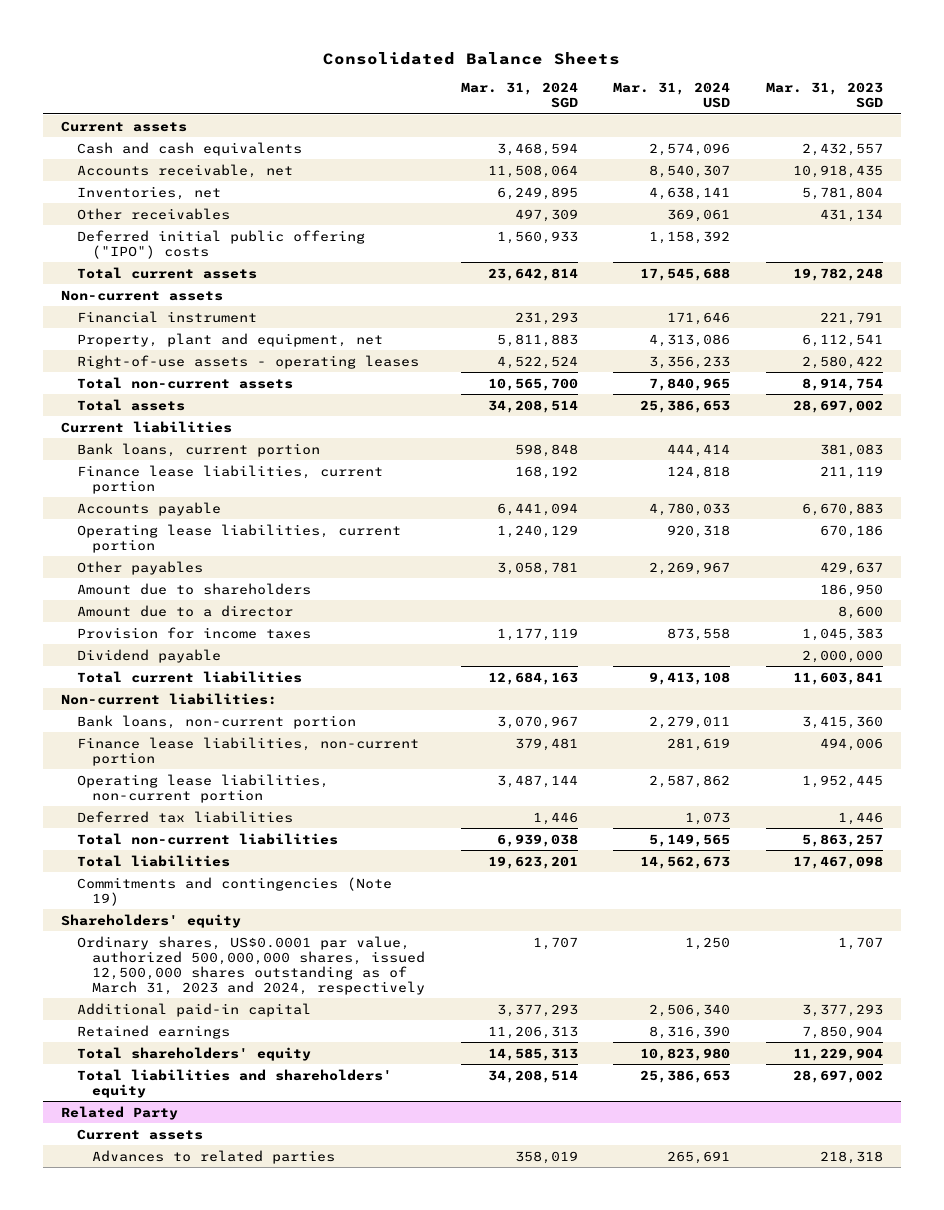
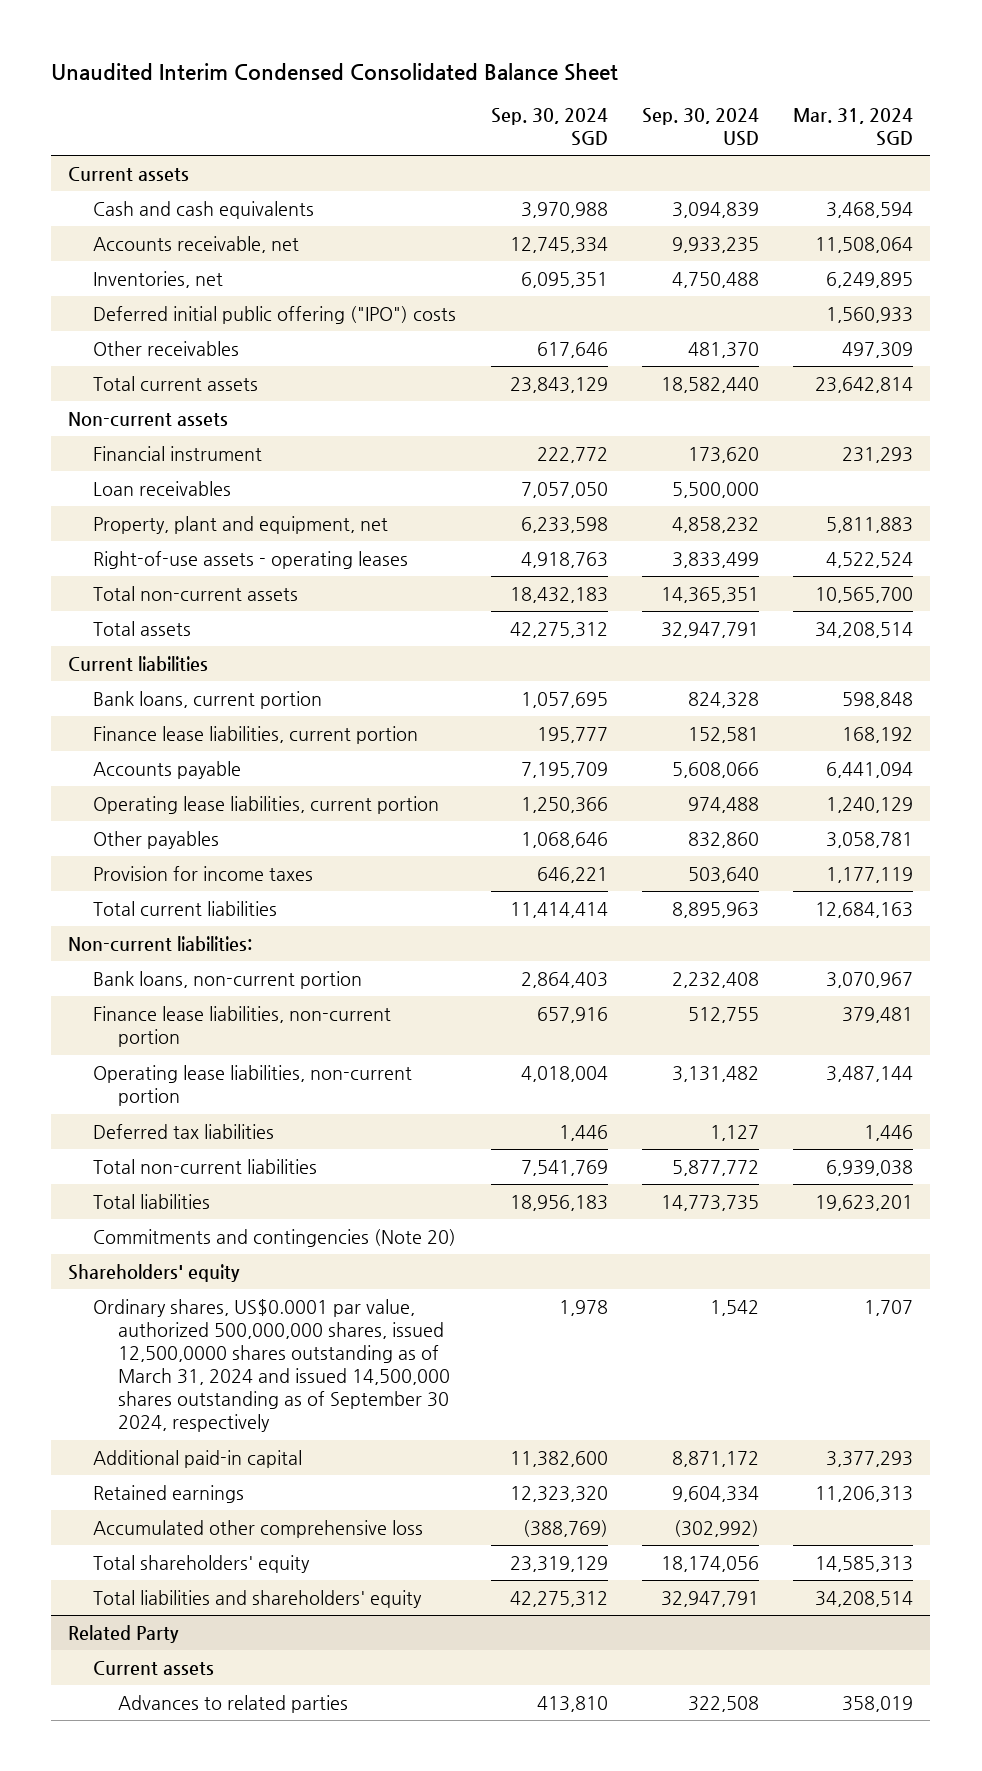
- Consolidated Balance Sheets
+ Unaudited Interim Condensed Consolidated Balance Sheet
- | Mar. 31, 2024 SGD | Mar. 31, 2024 USD | Mar. 31, 2023 SGD
+ | Sep. 30, 2024 SGD | Sep. 30, 2024 USD | Mar. 31, 2024 SGD
moved down: Other receivables | 617,646 | 481,370 | 497,309
+ Loan receivables | 7,057,050 | 5,500,000 |
- Amount due to shareholders | | | 186,950
- Amount due to a director | | | 8,600
- Dividend payable | | | 2,000,000
- Commitments and contingencies (Note 19)
+ Commitments and contingencies (Note 20)
- Ordinary shares, US$0.0001 par value, authorized 500,000,000 shares, issued 12,500,000 shares outstanding as of March 31, 2023 and 2024, respectively | 1,707 | 1,250 | 1,707
+ Ordinary shares, US$0.0001 par value, authorized 500,000,000 shares, issued 12,500,0000 shares outstanding as of March 31, 2024 and issued 14,500,000 shares outstanding as of September 30 2024, respectively | 1,978 | 1,542 | 1,707
+ Accumulated other comprehensive loss | (388,769) | (302,992) |

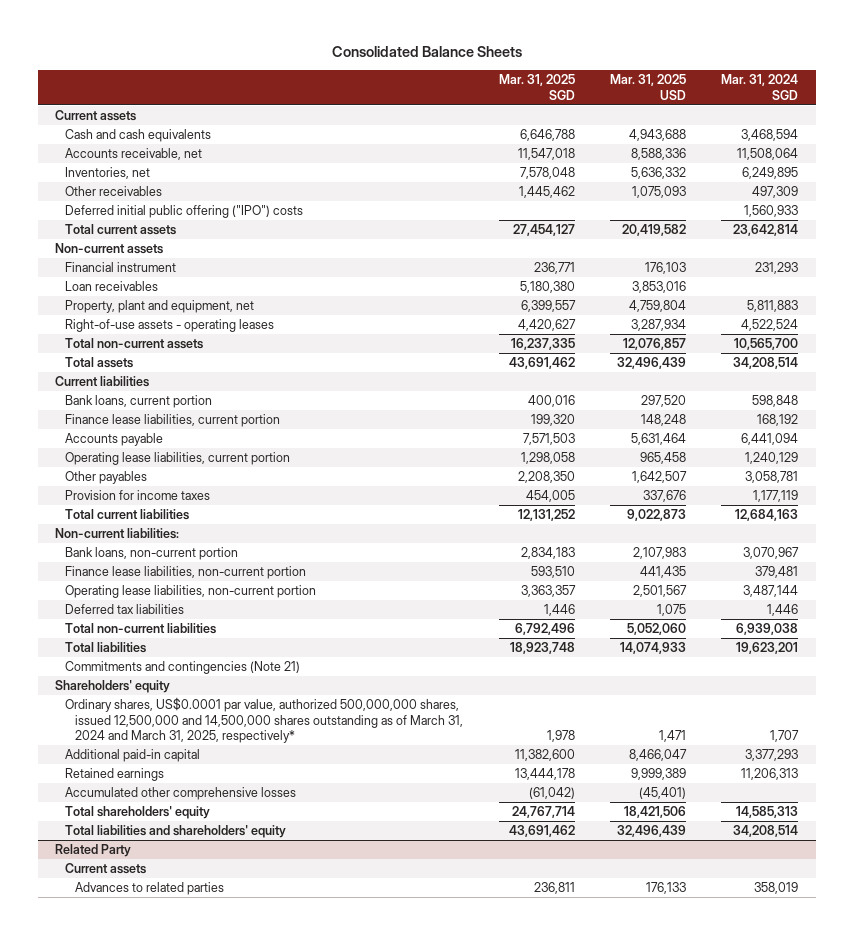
- Unaudited Interim Condensed Consolidated Balance Sheet
+ Consolidated Balance Sheets
- | Sep. 30, 2024 SGD | Sep. 30, 2024 USD | Mar. 31, 2024 SGD
+ | Mar. 31, 2025 SGD | Mar. 31, 2025 USD | Mar. 31, 2024 SGD
moved down: Deferred initial public offering ("IPO") costs | | | 1,560,933
- Commitments and contingencies (Note 20)
+ Commitments and contingencies (Note 21)
- Ordinary shares, US$0.0001 par value, authorized 500,000,000 shares, issued 12,500,0000 shares outstanding as of March 31, 2024 and issued 14,500,000 shares outstanding as of September 30 2024, respectively | 1,978 | 1,542 | 1,707
+ Ordinary shares, US$0.0001 par value, authorized 500,000,000 shares, issued 12,500,000 and 14,500,000 shares outstanding as of March 31, 2024 and March 31, 2025, respectively* | 1,978 | 1,471 | 1,707
- Accumulated other comprehensive loss | (388,769) | (302,992) |
+ Accumulated other comprehensive losses | (61,042) | (45,401) |

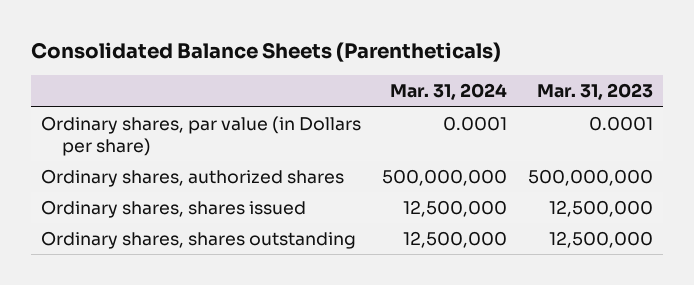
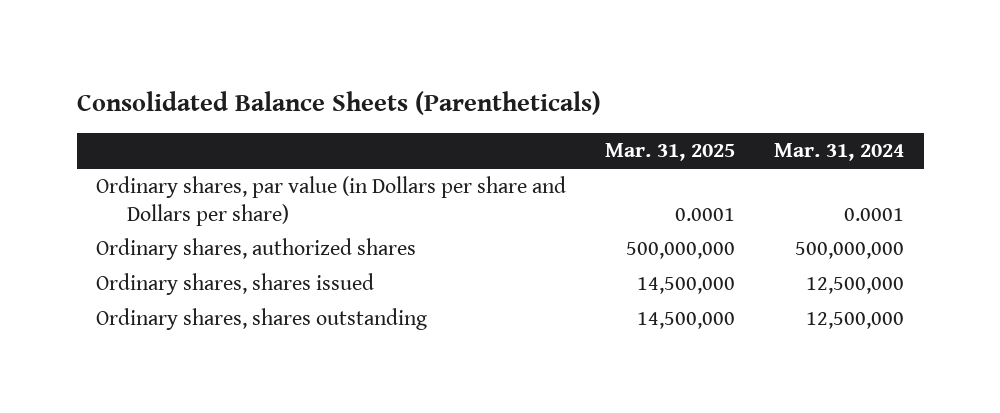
- | Mar. 31, 2024 | Mar. 31, 2023
+ | Mar. 31, 2025 | Mar. 31, 2024
- Ordinary shares, par value (in Dollars per share) | 0.0001 | 0.0001
+ Ordinary shares, par value (in Dollars per share and Dollars per share) | 0.0001 | 0.0001

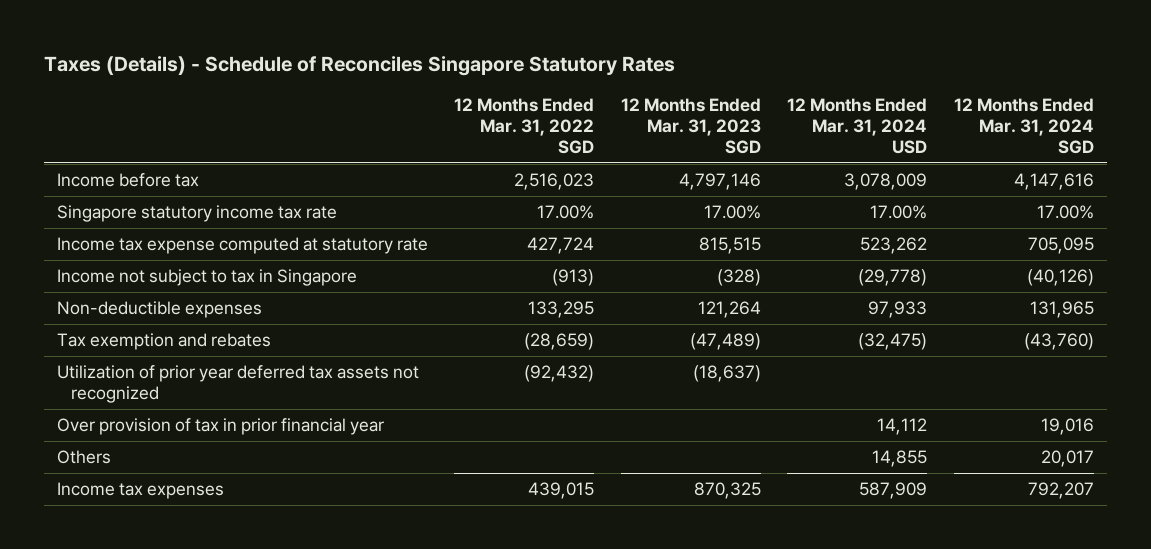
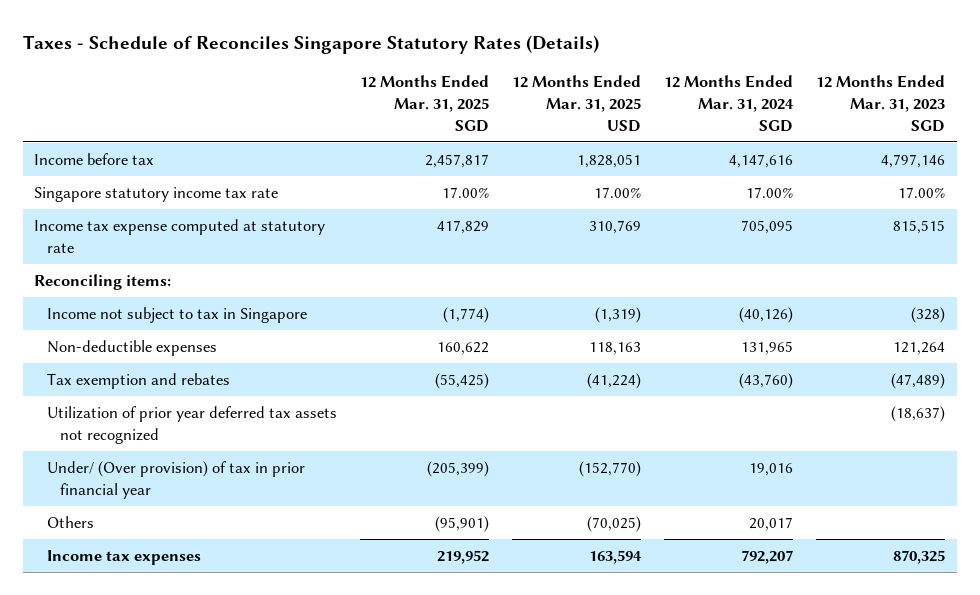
- Taxes (Details) - Schedule of Reconciles Singapore Statutory Rates
+ Taxes - Schedule of Reconciles Singapore Statutory Rates (Details)
- | 12 Months Ended Mar. 31, 2022 SGD | 12 Months Ended Mar. 31, 2023 SGD | 12 Months Ended Mar. 31, 2024 USD | 12 Months Ended Mar. 31, 2024 SGD
+ | 12 Months Ended Mar. 31, 2025 SGD | 12 Months Ended Mar. 31, 2025 USD | 12 Months Ended Mar. 31, 2024 SGD | 12 Months Ended Mar. 31, 2023 SGD
+ Reconciling items:
- Over provision of tax in prior financial year | | | 14,112 | 19,016
+ Under/ (Over provision) of tax in prior financial year | (205,399) | (152,770) | 19,016 |

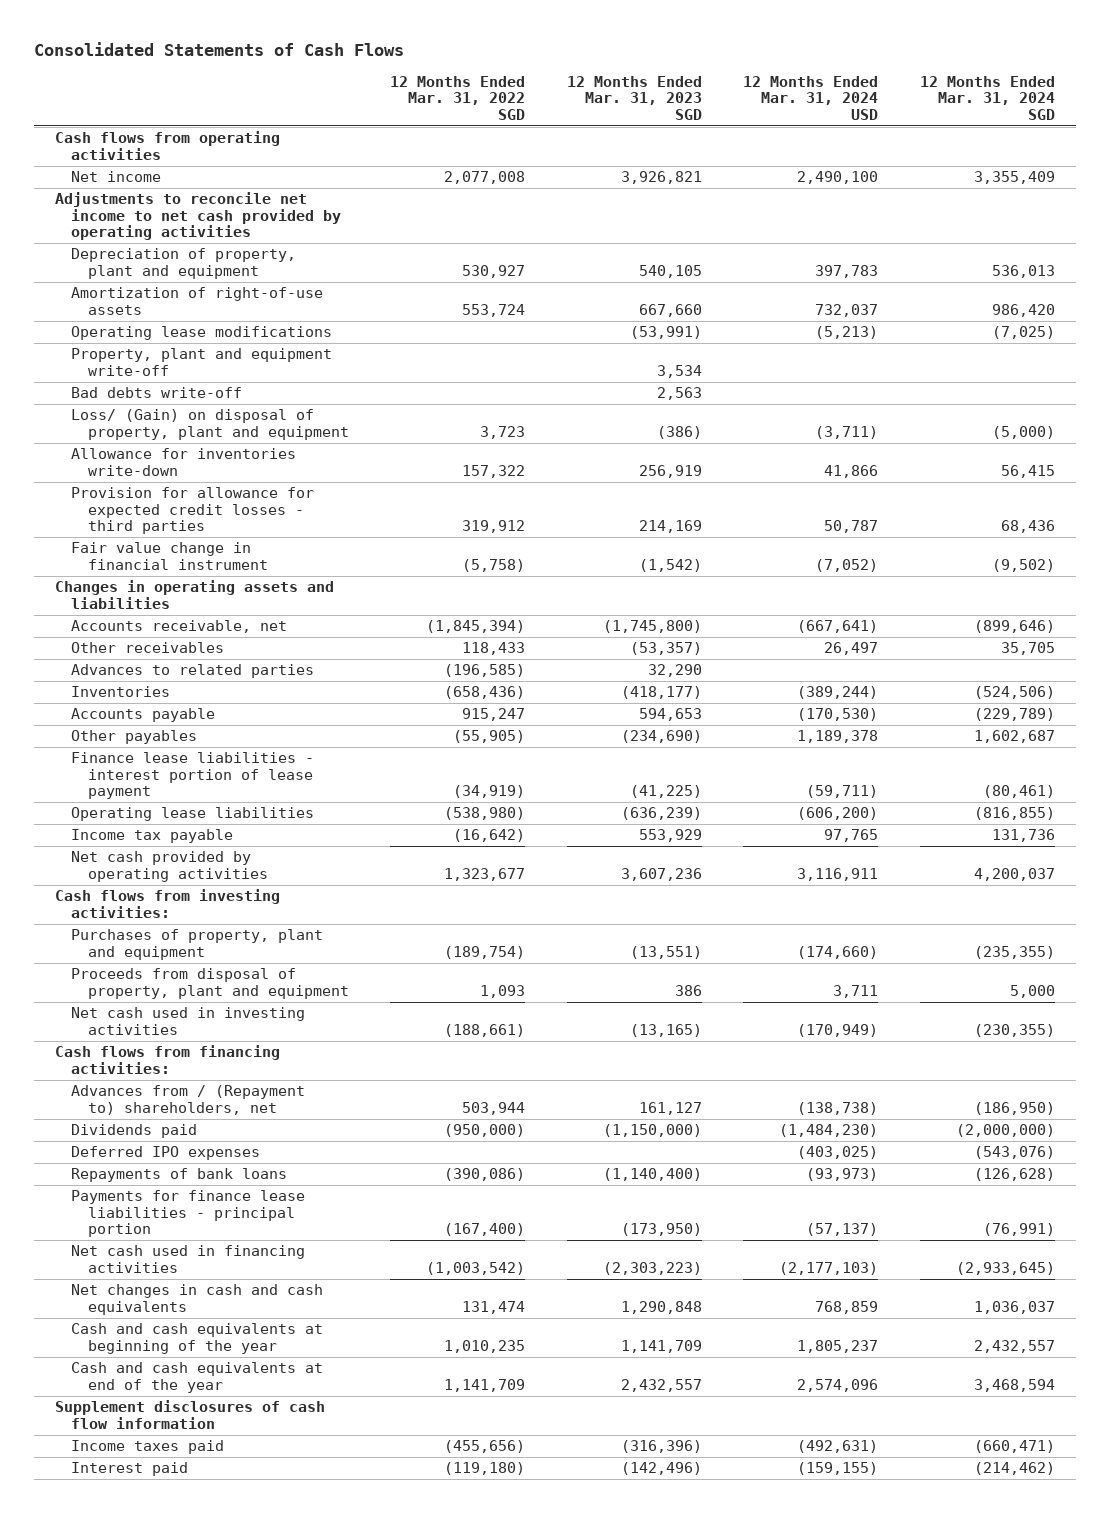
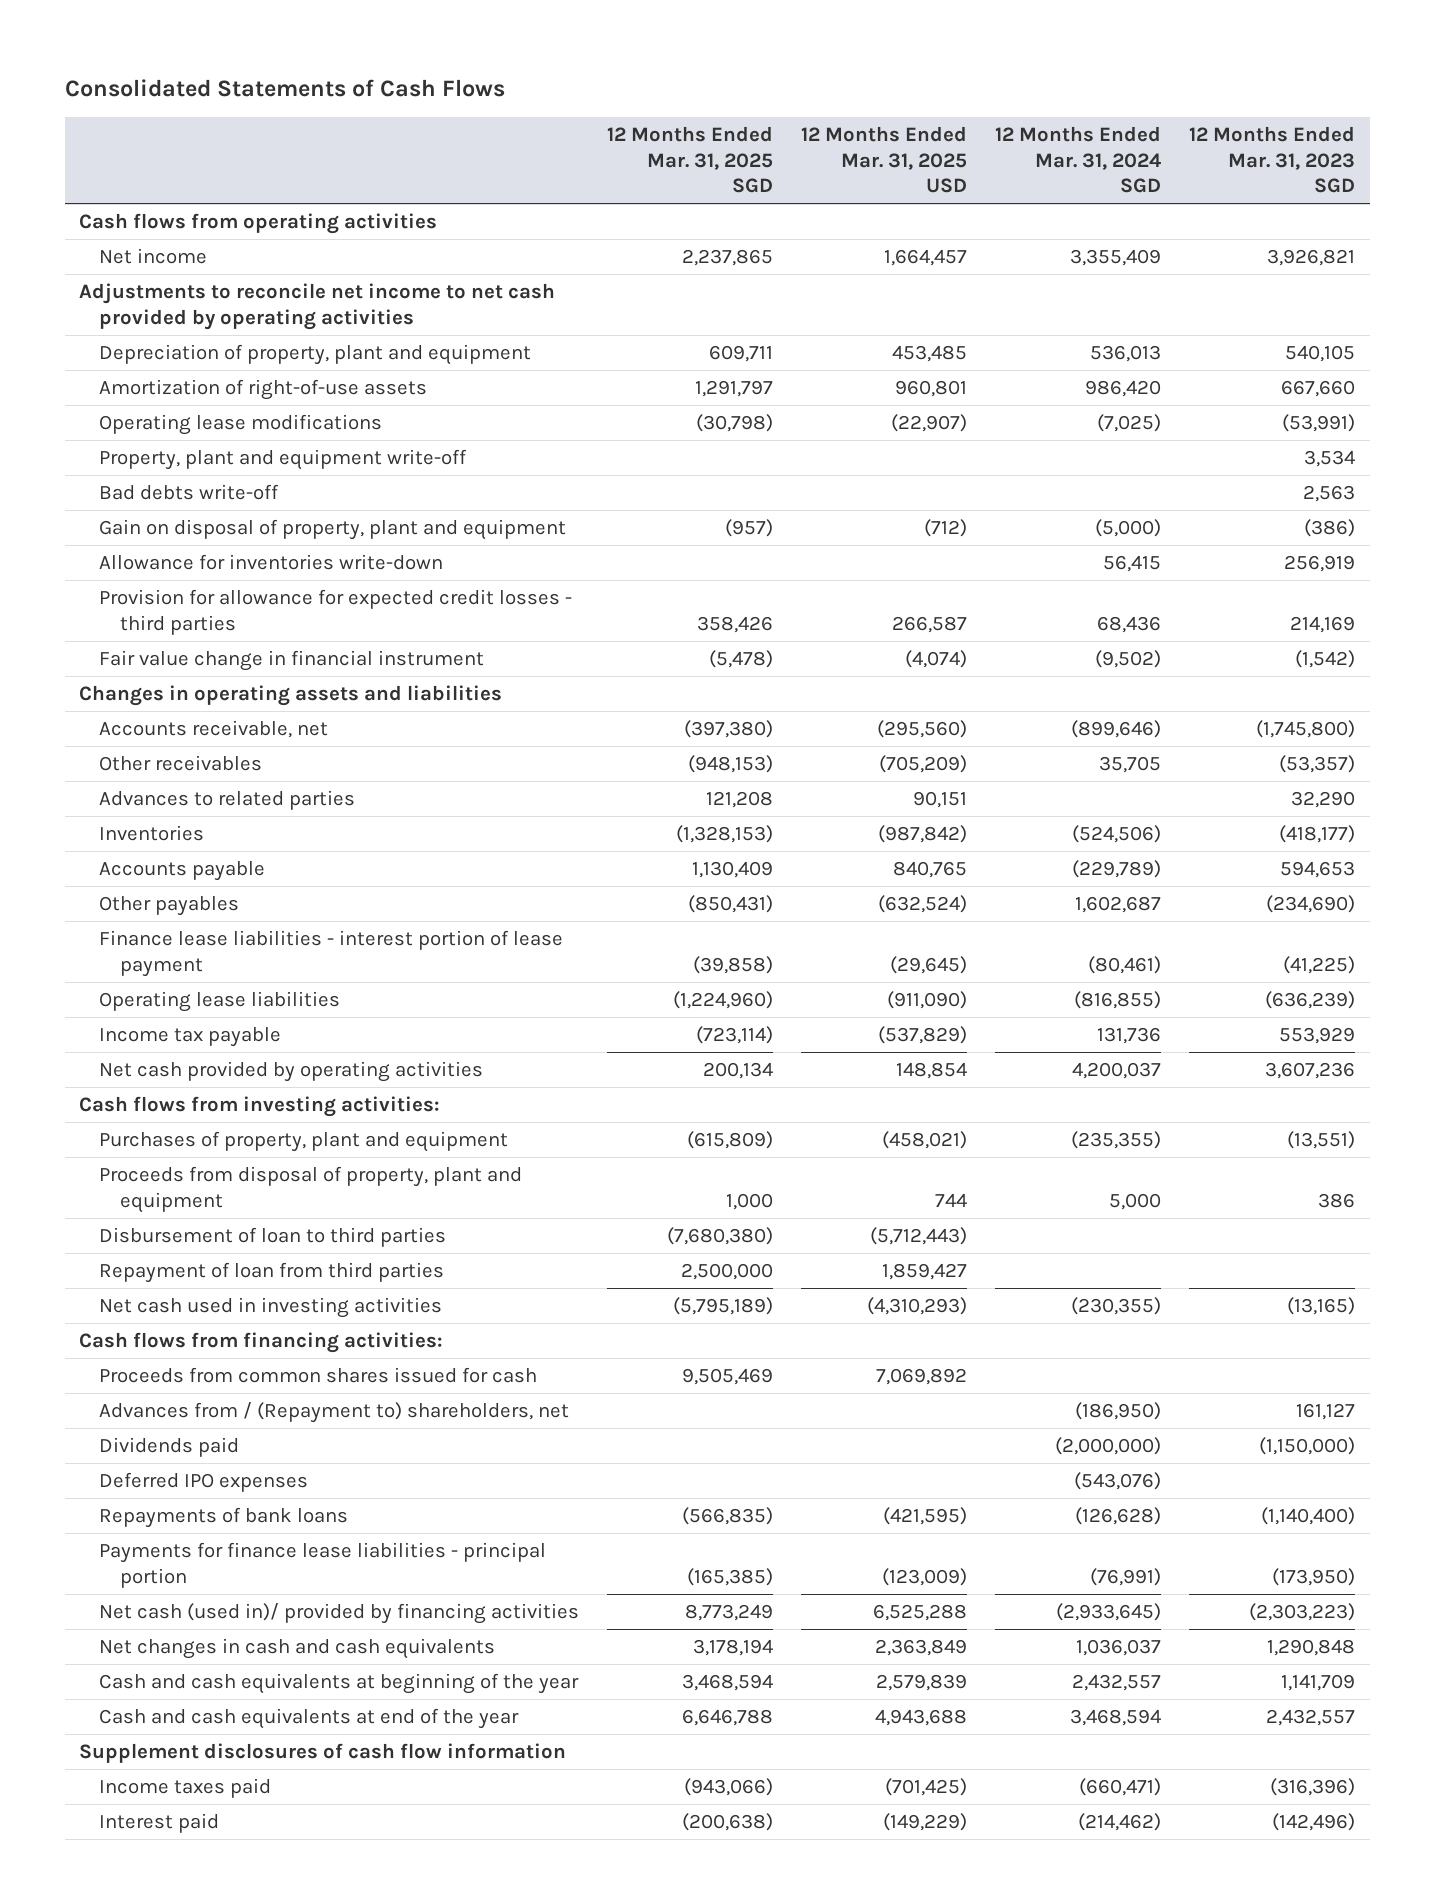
- | 12 Months Ended Mar. 31, 2022 SGD | 12 Months Ended Mar. 31, 2023 SGD | 12 Months Ended Mar. 31, 2024 USD | 12 Months Ended Mar. 31, 2024 SGD
+ | 12 Months Ended Mar. 31, 2025 SGD | 12 Months Ended Mar. 31, 2025 USD | 12 Months Ended Mar. 31, 2024 SGD | 12 Months Ended Mar. 31, 2023 SGD
- Loss/ (Gain) on disposal of property, plant and equipment | 3,723 | (386) | (3,711) | (5,000)
+ Gain on disposal of property, plant and equipment | (957) | (712) | (5,000) | (386)
+ Disbursement of loan to third parties | (7,680,380) | (5,712,443) | |
+ Repayment of loan from third parties | 2,500,000 | 1,859,427 | |
+ Proceeds from common shares issued for cash | 9,505,469 | 7,069,892 | |
- Net cash used in financing activities | (1,003,542) | (2,303,223) | (2,177,103) | (2,933,645)
+ Net cash (used in)/ provided by financing activities | 8,773,249 | 6,525,288 | (2,933,645) | (2,303,223)

